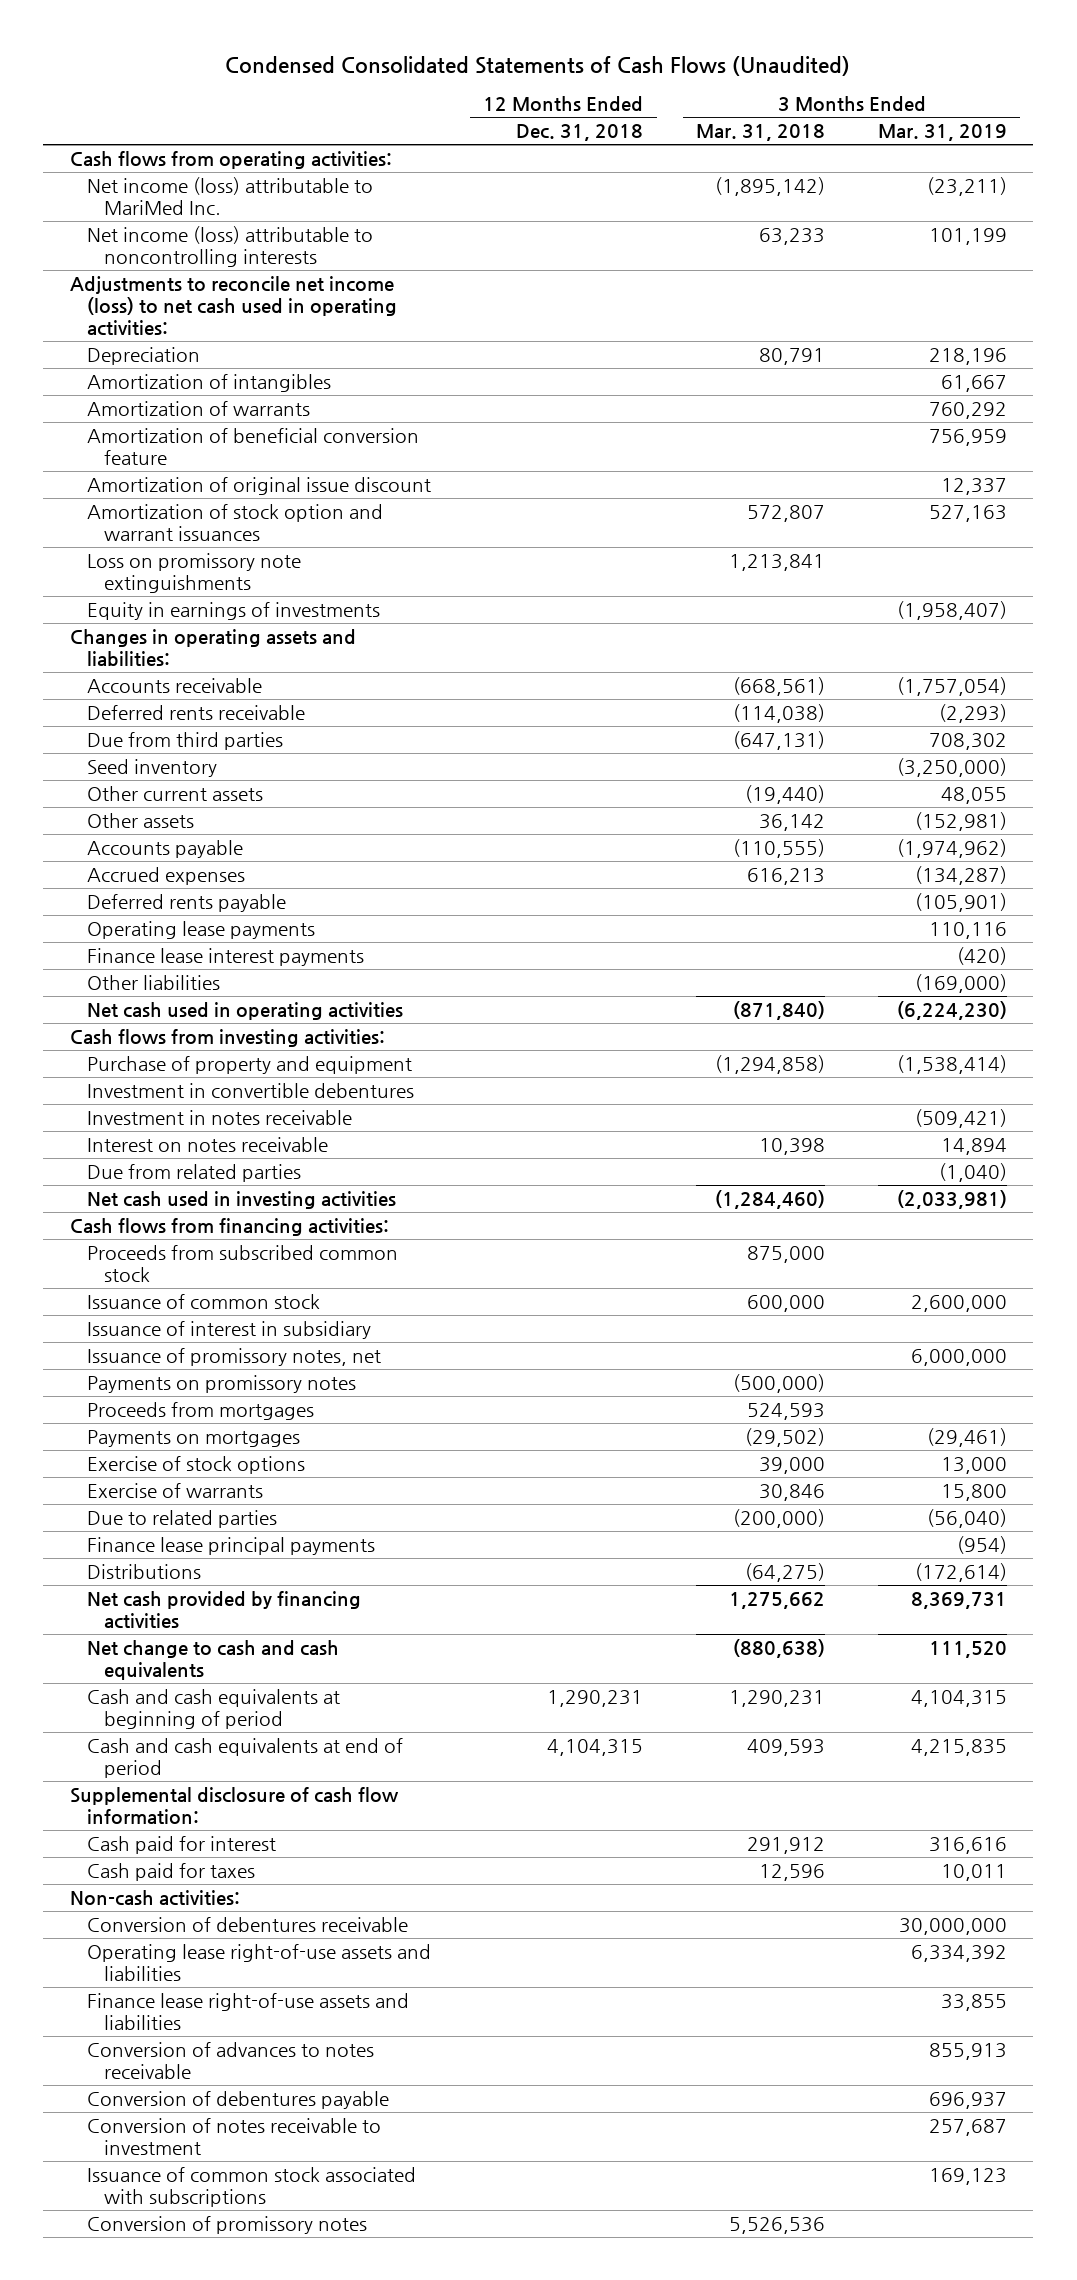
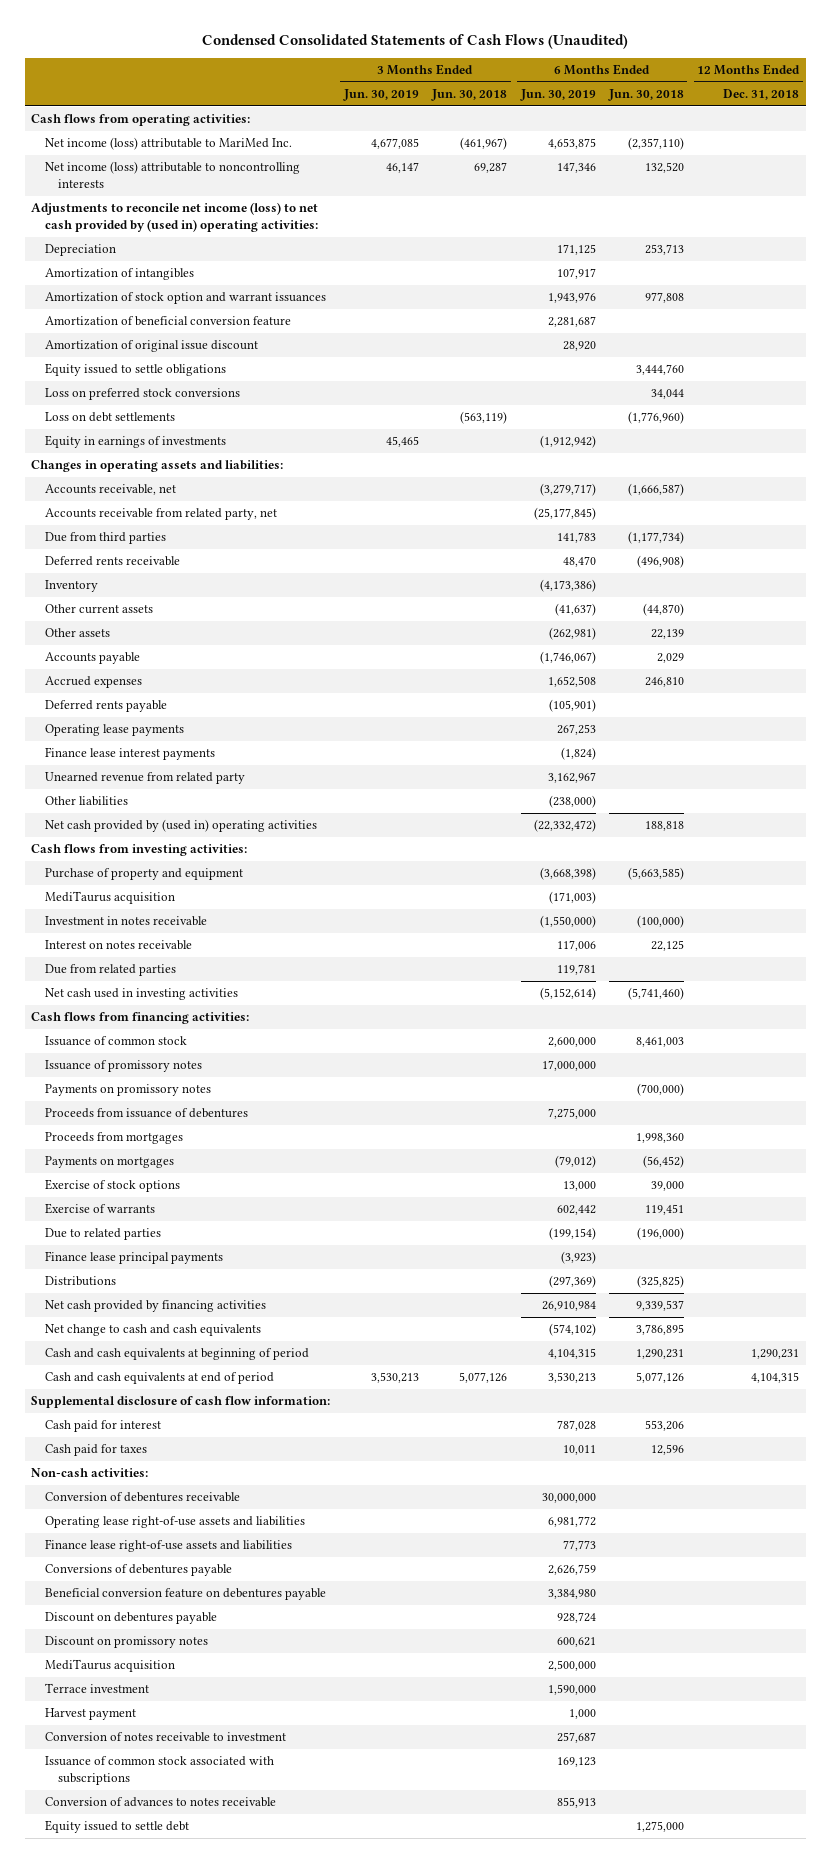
- | 12 Months Ended Dec. 31, 2018 | 3 Months Ended Mar. 31, 2018 | 3 Months Ended Mar. 31, 2019
+ | 3 Months Ended Jun. 30, 2019 | 3 Months Ended Jun. 30, 2018 | 6 Months Ended Jun. 30, 2019 | 6 Months Ended Jun. 30, 2018 | 12 Months Ended Dec. 31, 2018
- Adjustments to reconcile net income (loss) to net cash used in operating activities:
+ Adjustments to reconcile net income (loss) to net cash provided by (used in) operating activities:
- Amortization of warrants | | | 760,292
moved up: Amortization of stock option and warrant issuances | | | 1,943,976 | 977,808 |
- Loss on promissory note extinguishments | | 1,213,841 |
+ Equity issued to settle obligations | | | | 3,444,760 |
+ Loss on preferred stock conversions | | | | 34,044 |
+ Loss on debt settlements | | (563,119) | | (1,776,960) |
- Accounts receivable | | (668,561) | (1,757,054)
+ Accounts receivable, net | | | (3,279,717) | (1,666,587) |
+ Accounts receivable from related party, net | | | (25,177,845) | |
- Seed inventory | | | (3,250,000)
moved down: Deferred rents receivable | | | 48,470 | (496,908) |
+ Inventory | | | (4,173,386) | |
+ Unearned revenue from related party | | | 3,162,967 | |
- Net cash used in operating activities | | (871,840) | (6,224,230)
+ Net cash provided by (used in) operating activities | | | (22,332,472) | 188,818 |
- Investment in convertible debentures
+ MediTaurus acquisition | | | (171,003) | |
- Proceeds from subscribed common stock | | 875,000 |
- Issuance of interest in subsidiary
- Issuance of promissory notes, net | | | 6,000,000
+ Issuance of promissory notes | | | 17,000,000 | |
+ Proceeds from issuance of debentures | | | 7,275,000 | |
- Conversion of debentures payable | | | 696,937
+ Conversions of debentures payable | | | 2,626,759 | |
+ Beneficial conversion feature on debentures payable | | | 3,384,980 | |
+ Discount on debentures payable | | | 928,724 | |
+ Discount on promissory notes | | | 600,621 | |
+ MediTaurus acquisition | | | 2,500,000 | |
+ Terrace investment | | | 1,590,000 | |
+ Harvest payment | | | 1,000 | |
- Conversion of promissory notes | | 5,526,536 |
moved down: Conversion of advances to notes receivable | | | 855,913 | |
+ Equity issued to settle debt | | | | 1,275,000 |

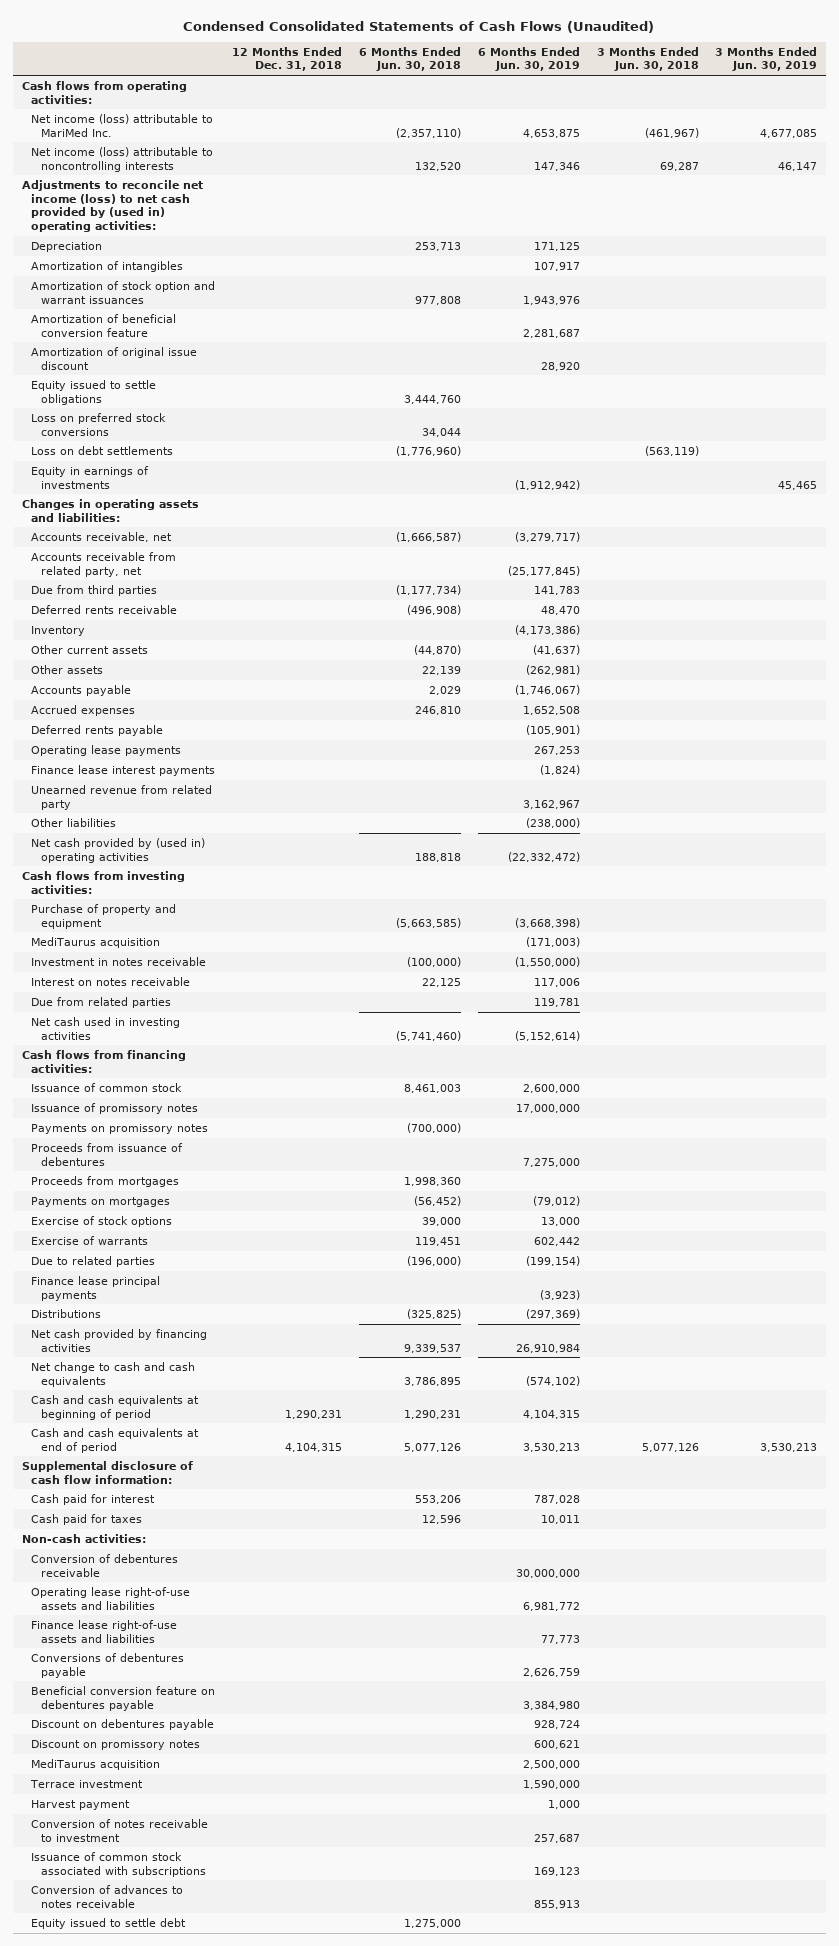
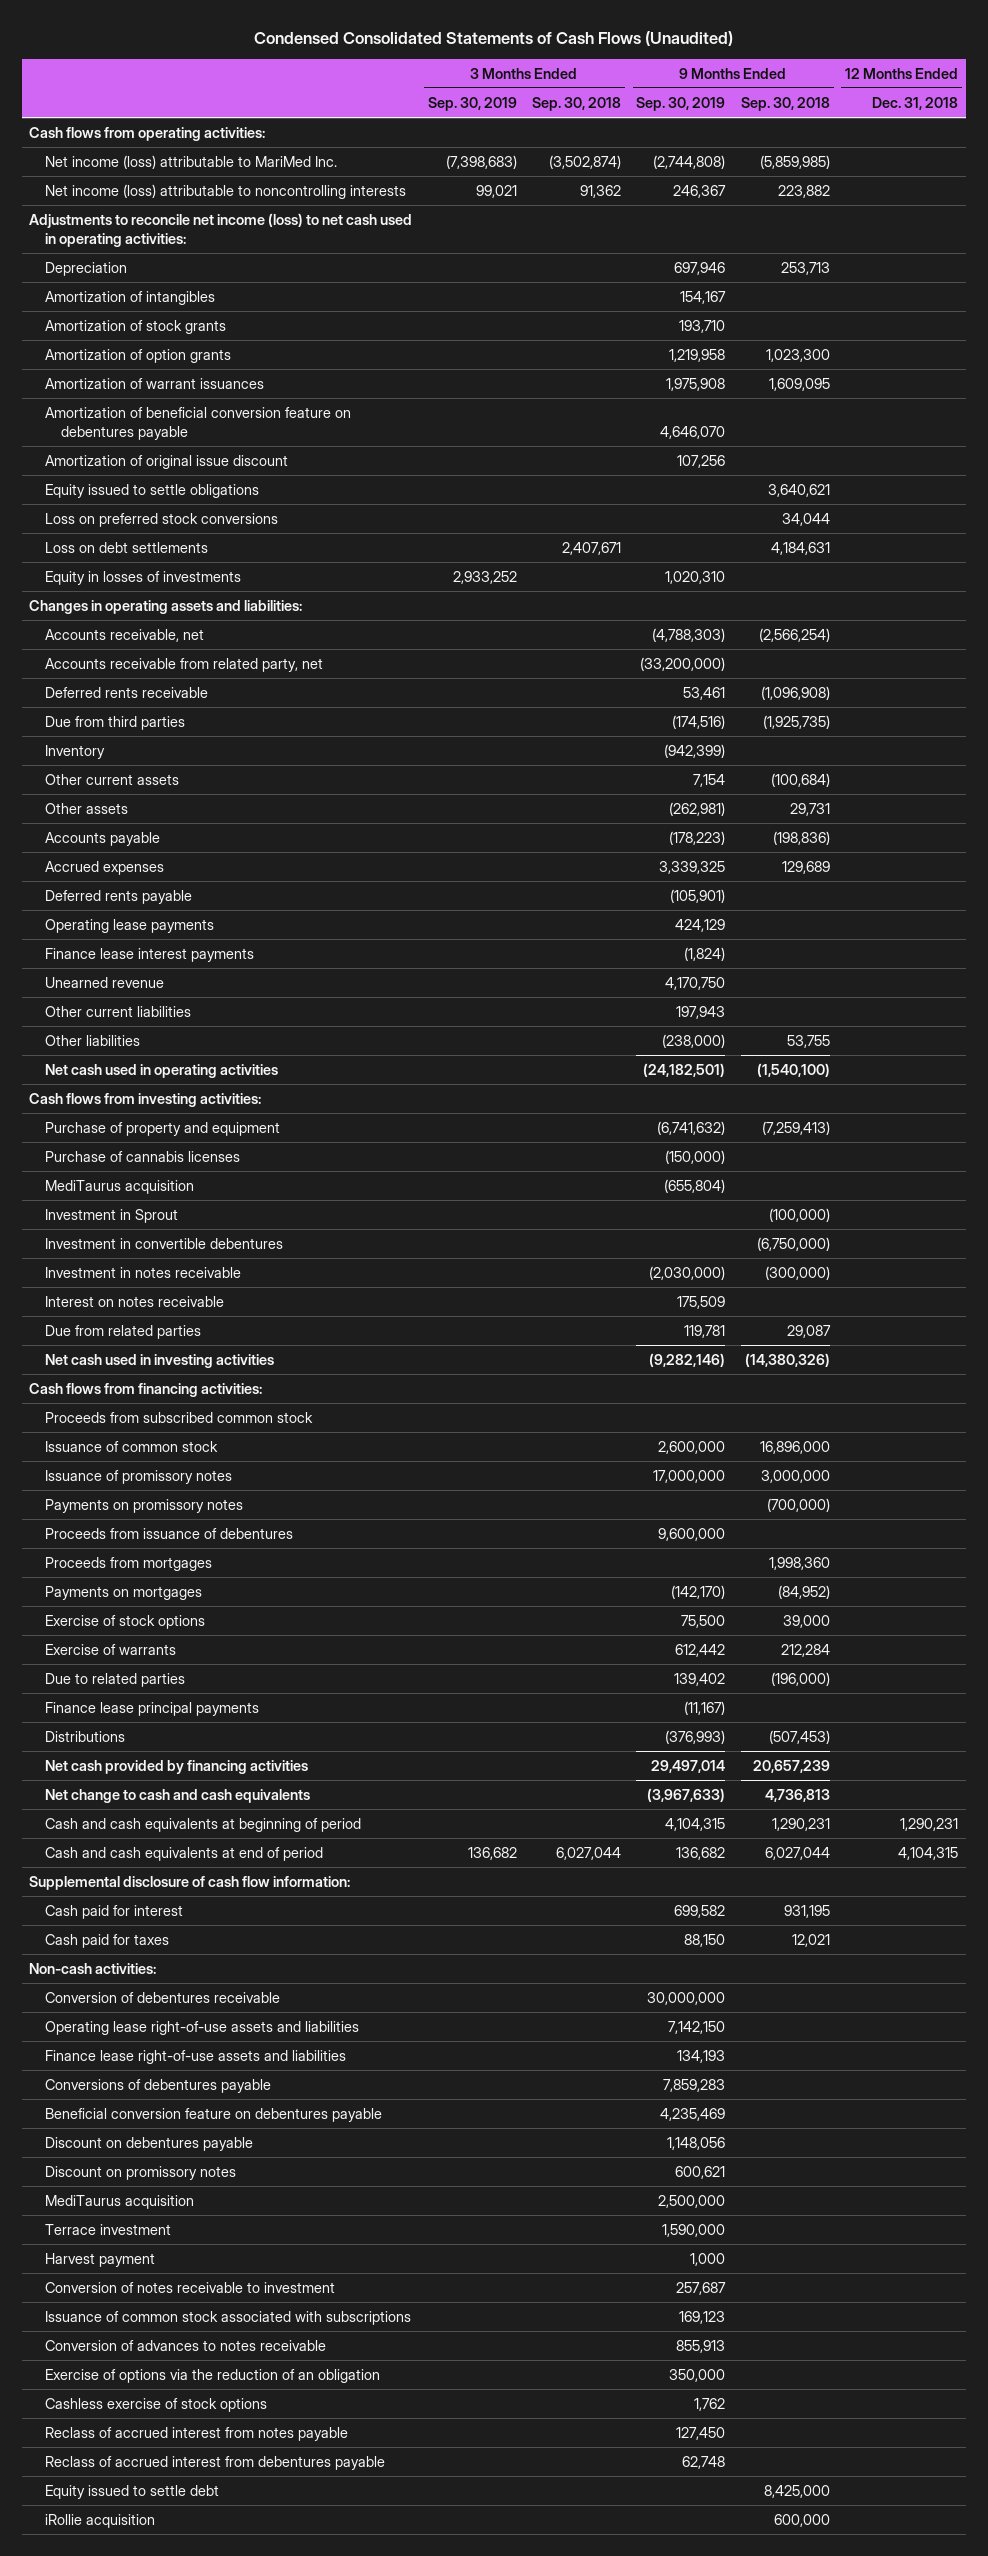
- | 12 Months Ended Dec. 31, 2018 | 6 Months Ended Jun. 30, 2018 | 6 Months Ended Jun. 30, 2019 | 3 Months Ended Jun. 30, 2018 | 3 Months Ended Jun. 30, 2019
+ | 3 Months Ended Sep. 30, 2019 | 3 Months Ended Sep. 30, 2018 | 9 Months Ended Sep. 30, 2019 | 9 Months Ended Sep. 30, 2018 | 12 Months Ended Dec. 31, 2018
- Adjustments to reconcile net income (loss) to net cash provided by (used in) operating activities:
+ Adjustments to reconcile net income (loss) to net cash used in operating activities:
- Amortization of stock option and warrant issuances | | 977,808 | 1,943,976 | |
- Amortization of beneficial conversion feature | | | 2,281,687 | |
+ Amortization of stock grants | | | 193,710 | |
+ Amortization of option grants | | | 1,219,958 | 1,023,300 |
+ Amortization of warrant issuances | | | 1,975,908 | 1,609,095 |
+ Amortization of beneficial conversion feature on debentures payable | | | 4,646,070 | |
- Equity in earnings of investments | | | (1,912,942) | | 45,465
+ Equity in losses of investments | 2,933,252 | | 1,020,310 | |
moved down: Due from third parties | | | (174,516) | (1,925,735) |
- Unearned revenue from related party | | | 3,162,967 | |
+ Unearned revenue | | | 4,170,750 | |
+ Other current liabilities | | | 197,943 | |
- Net cash provided by (used in) operating activities | | 188,818 | (22,332,472) | |
+ Net cash used in operating activities | | | (24,182,501) | (1,540,100) |
+ Purchase of cannabis licenses | | | (150,000) | |
+ Investment in Sprout | | | | (100,000) |
+ Investment in convertible debentures | | | | (6,750,000) |
+ Proceeds from subscribed common stock
+ Exercise of options via the reduction of an obligation | | | 350,000 | |
+ Cashless exercise of stock options | | | 1,762 | |
+ Reclass of accrued interest from notes payable | | | 127,450 | |
+ Reclass of accrued interest from debentures payable | | | 62,748 | |
+ iRollie acquisition | | | | 600,000 |

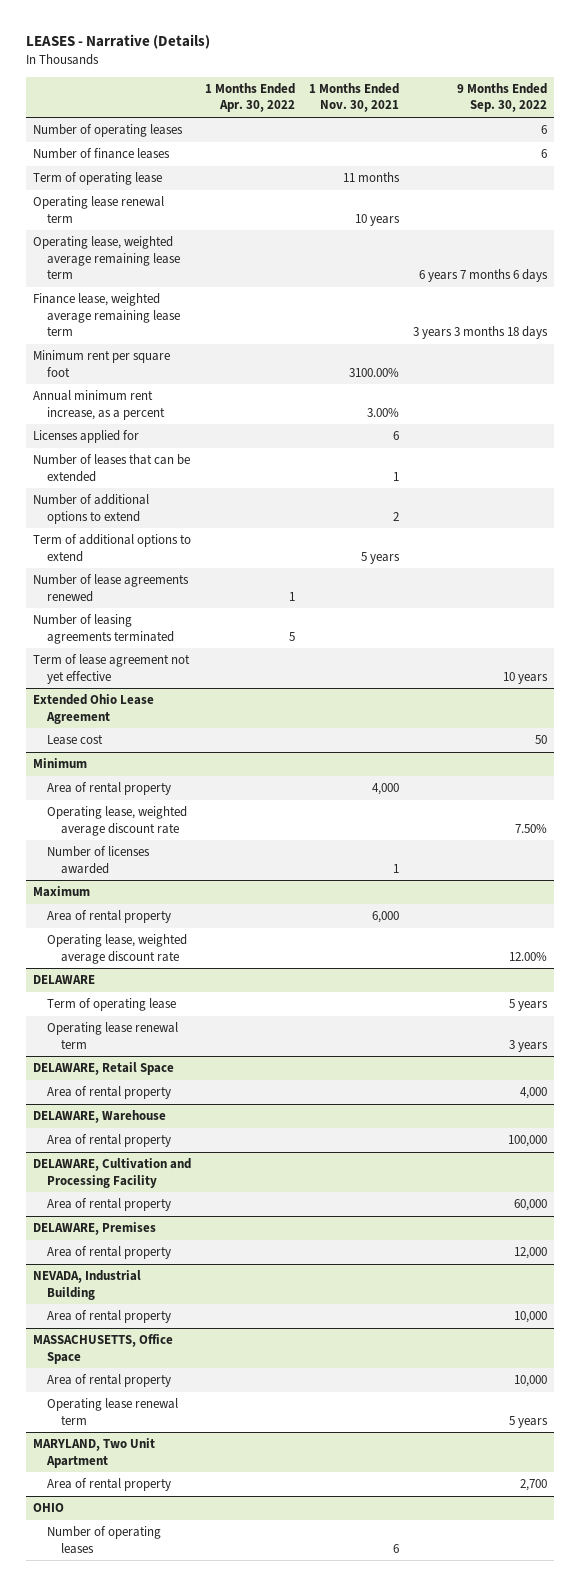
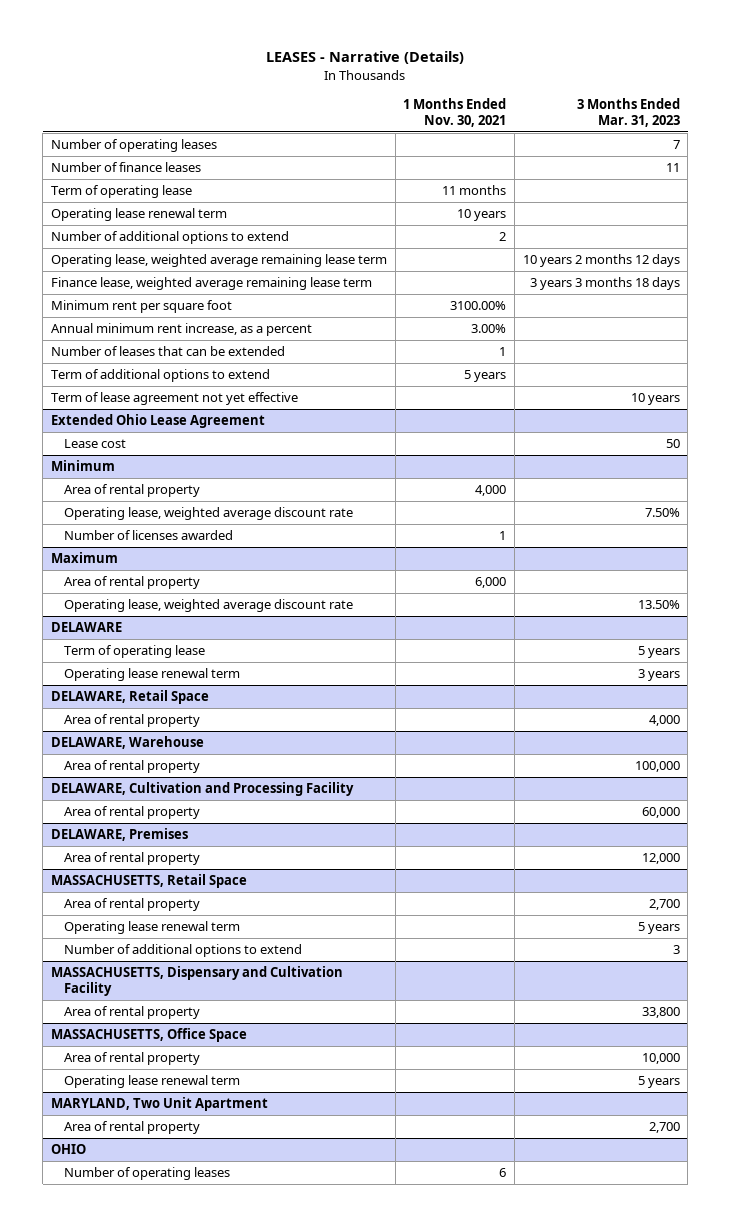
- | 1 Months Ended Apr. 30, 2022 | 1 Months Ended Nov. 30, 2021 | 9 Months Ended Sep. 30, 2022
+ | 1 Months Ended Nov. 30, 2021 | 3 Months Ended Mar. 31, 2023
moved up: Number of additional options to extend | 2 |
- Licenses applied for | | 6 |
- Number of lease agreements renewed | 1 | |
- Number of leasing agreements terminated | 5 | |
- NEVADA, Industrial Building
- Area of rental property | | | 10,000
+ MASSACHUSETTS, Retail Space
+ Area of rental property | | 2,700
+ Operating lease renewal term | | 5 years
+ Number of additional options to extend | | 3
+ MASSACHUSETTS, Dispensary and Cultivation Facility
+ Area of rental property | | 33,800

